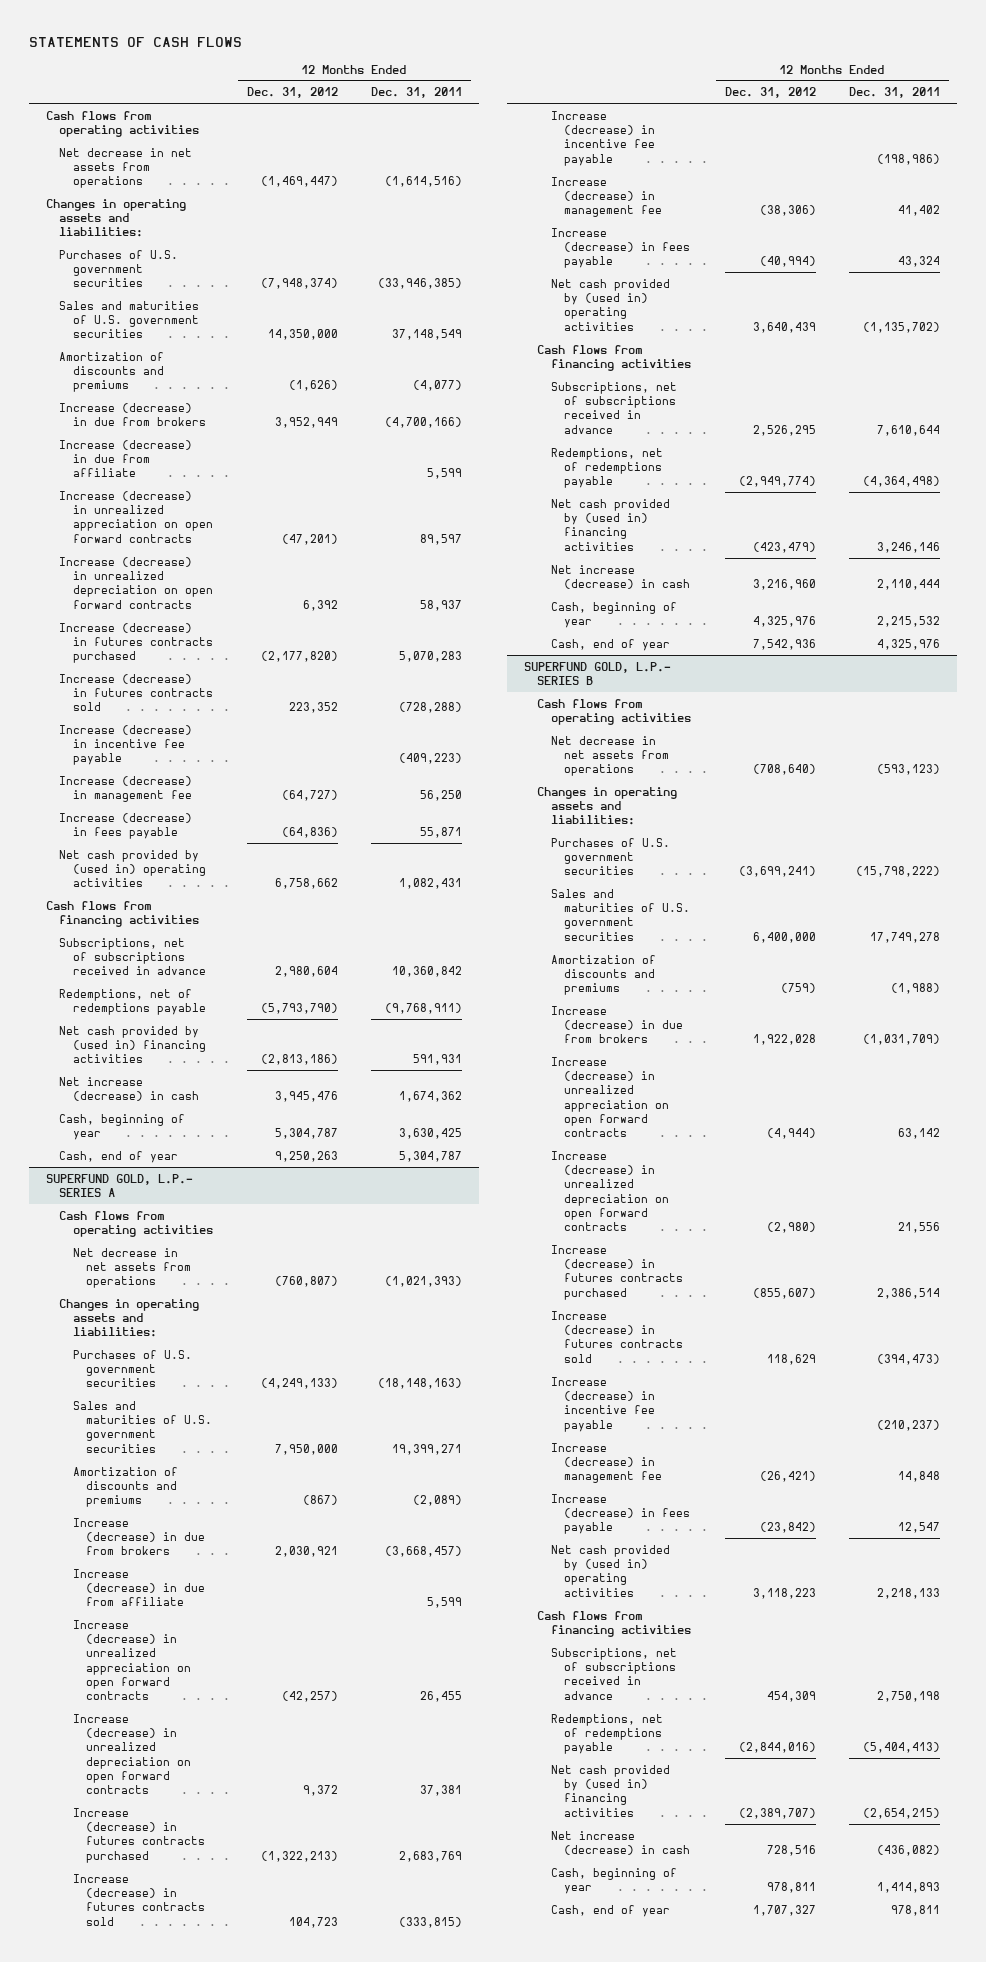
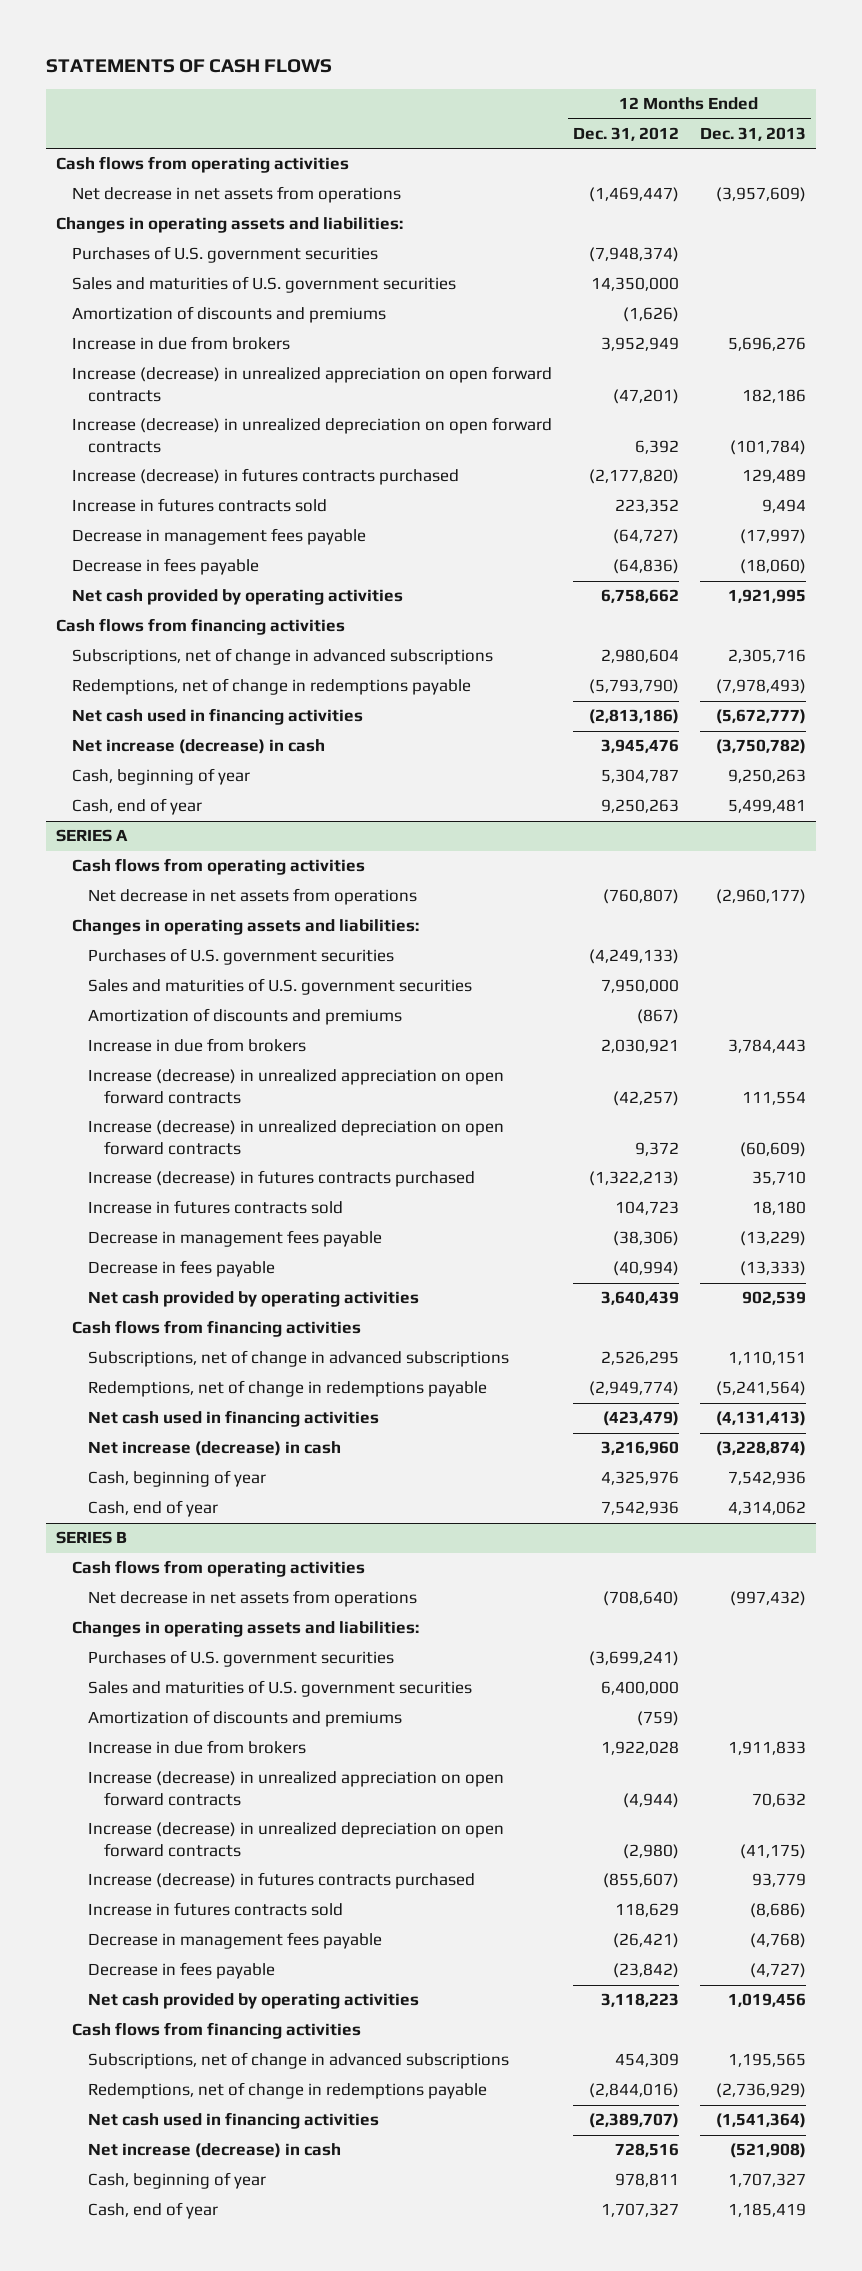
- | 12 Months Ended Dec. 31, 2012 | 12 Months Ended Dec. 31, 2011
+ | 12 Months Ended Dec. 31, 2012 | 12 Months Ended Dec. 31, 2013
- Increase (decrease) in due from brokers | 3,952,949 | (4,700,166)
- Increase (decrease) in due from affiliate | | 5,599
+ Increase in due from brokers | 3,952,949 | 5,696,276
- Increase (decrease) in futures contracts sold | 223,352 | (728,288)
- Increase (decrease) in incentive fee payable | | (409,223)
- Increase (decrease) in management fee | (64,727) | 56,250
- Increase (decrease) in fees payable | (64,836) | 55,871
- Net cash provided by (used in) operating activities | 6,758,662 | 1,082,431
+ Increase in futures contracts sold | 223,352 | 9,494
+ Decrease in management fees payable | (64,727) | (17,997)
+ Decrease in fees payable | (64,836) | (18,060)
+ Net cash provided by operating activities | 6,758,662 | 1,921,995
- Subscriptions, net of subscriptions received in advance | 2,980,604 | 10,360,842
- Redemptions, net of redemptions payable | (5,793,790) | (9,768,911)
- Net cash provided by (used in) financing activities | (2,813,186) | 591,931
+ Subscriptions, net of change in advanced subscriptions | 2,980,604 | 2,305,716
+ Redemptions, net of change in redemptions payable | (5,793,790) | (7,978,493)
+ Net cash used in financing activities | (2,813,186) | (5,672,777)
- SUPERFUND GOLD, L.P.- SERIES A
+ SERIES A
- Increase (decrease) in due from brokers | 2,030,921 | (3,668,457)
- Increase (decrease) in due from affiliate | | 5,599
+ Increase in due from brokers | 2,030,921 | 3,784,443
- Increase (decrease) in futures contracts sold | 104,723 | (333,815)
- Increase (decrease) in incentive fee payable | | (198,986)
- Increase (decrease) in management fee | (38,306) | 41,402
- Increase (decrease) in fees payable | (40,994) | 43,324
- Net cash provided by (used in) operating activities | 3,640,439 | (1,135,702)
+ Increase in futures contracts sold | 104,723 | 18,180
+ Decrease in management fees payable | (38,306) | (13,229)
+ Decrease in fees payable | (40,994) | (13,333)
+ Net cash provided by operating activities | 3,640,439 | 902,539
- Subscriptions, net of subscriptions received in advance | 2,526,295 | 7,610,644
- Redemptions, net of redemptions payable | (2,949,774) | (4,364,498)
- Net cash provided by (used in) financing activities | (423,479) | 3,246,146
+ Subscriptions, net of change in advanced subscriptions | 2,526,295 | 1,110,151
+ Redemptions, net of change in redemptions payable | (2,949,774) | (5,241,564)
+ Net cash used in financing activities | (423,479) | (4,131,413)
- SUPERFUND GOLD, L.P.- SERIES B
+ SERIES B
- Increase (decrease) in due from brokers | 1,922,028 | (1,031,709)
+ Increase in due from brokers | 1,922,028 | 1,911,833
- Increase (decrease) in futures contracts sold | 118,629 | (394,473)
- Increase (decrease) in incentive fee payable | | (210,237)
- Increase (decrease) in management fee | (26,421) | 14,848
- Increase (decrease) in fees payable | (23,842) | 12,547
- Net cash provided by (used in) operating activities | 3,118,223 | 2,218,133
+ Increase in futures contracts sold | 118,629 | (8,686)
+ Decrease in management fees payable | (26,421) | (4,768)
+ Decrease in fees payable | (23,842) | (4,727)
+ Net cash provided by operating activities | 3,118,223 | 1,019,456
- Subscriptions, net of subscriptions received in advance | 454,309 | 2,750,198
- Redemptions, net of redemptions payable | (2,844,016) | (5,404,413)
- Net cash provided by (used in) financing activities | (2,389,707) | (2,654,215)
+ Subscriptions, net of change in advanced subscriptions | 454,309 | 1,195,565
+ Redemptions, net of change in redemptions payable | (2,844,016) | (2,736,929)
+ Net cash used in financing activities | (2,389,707) | (1,541,364)

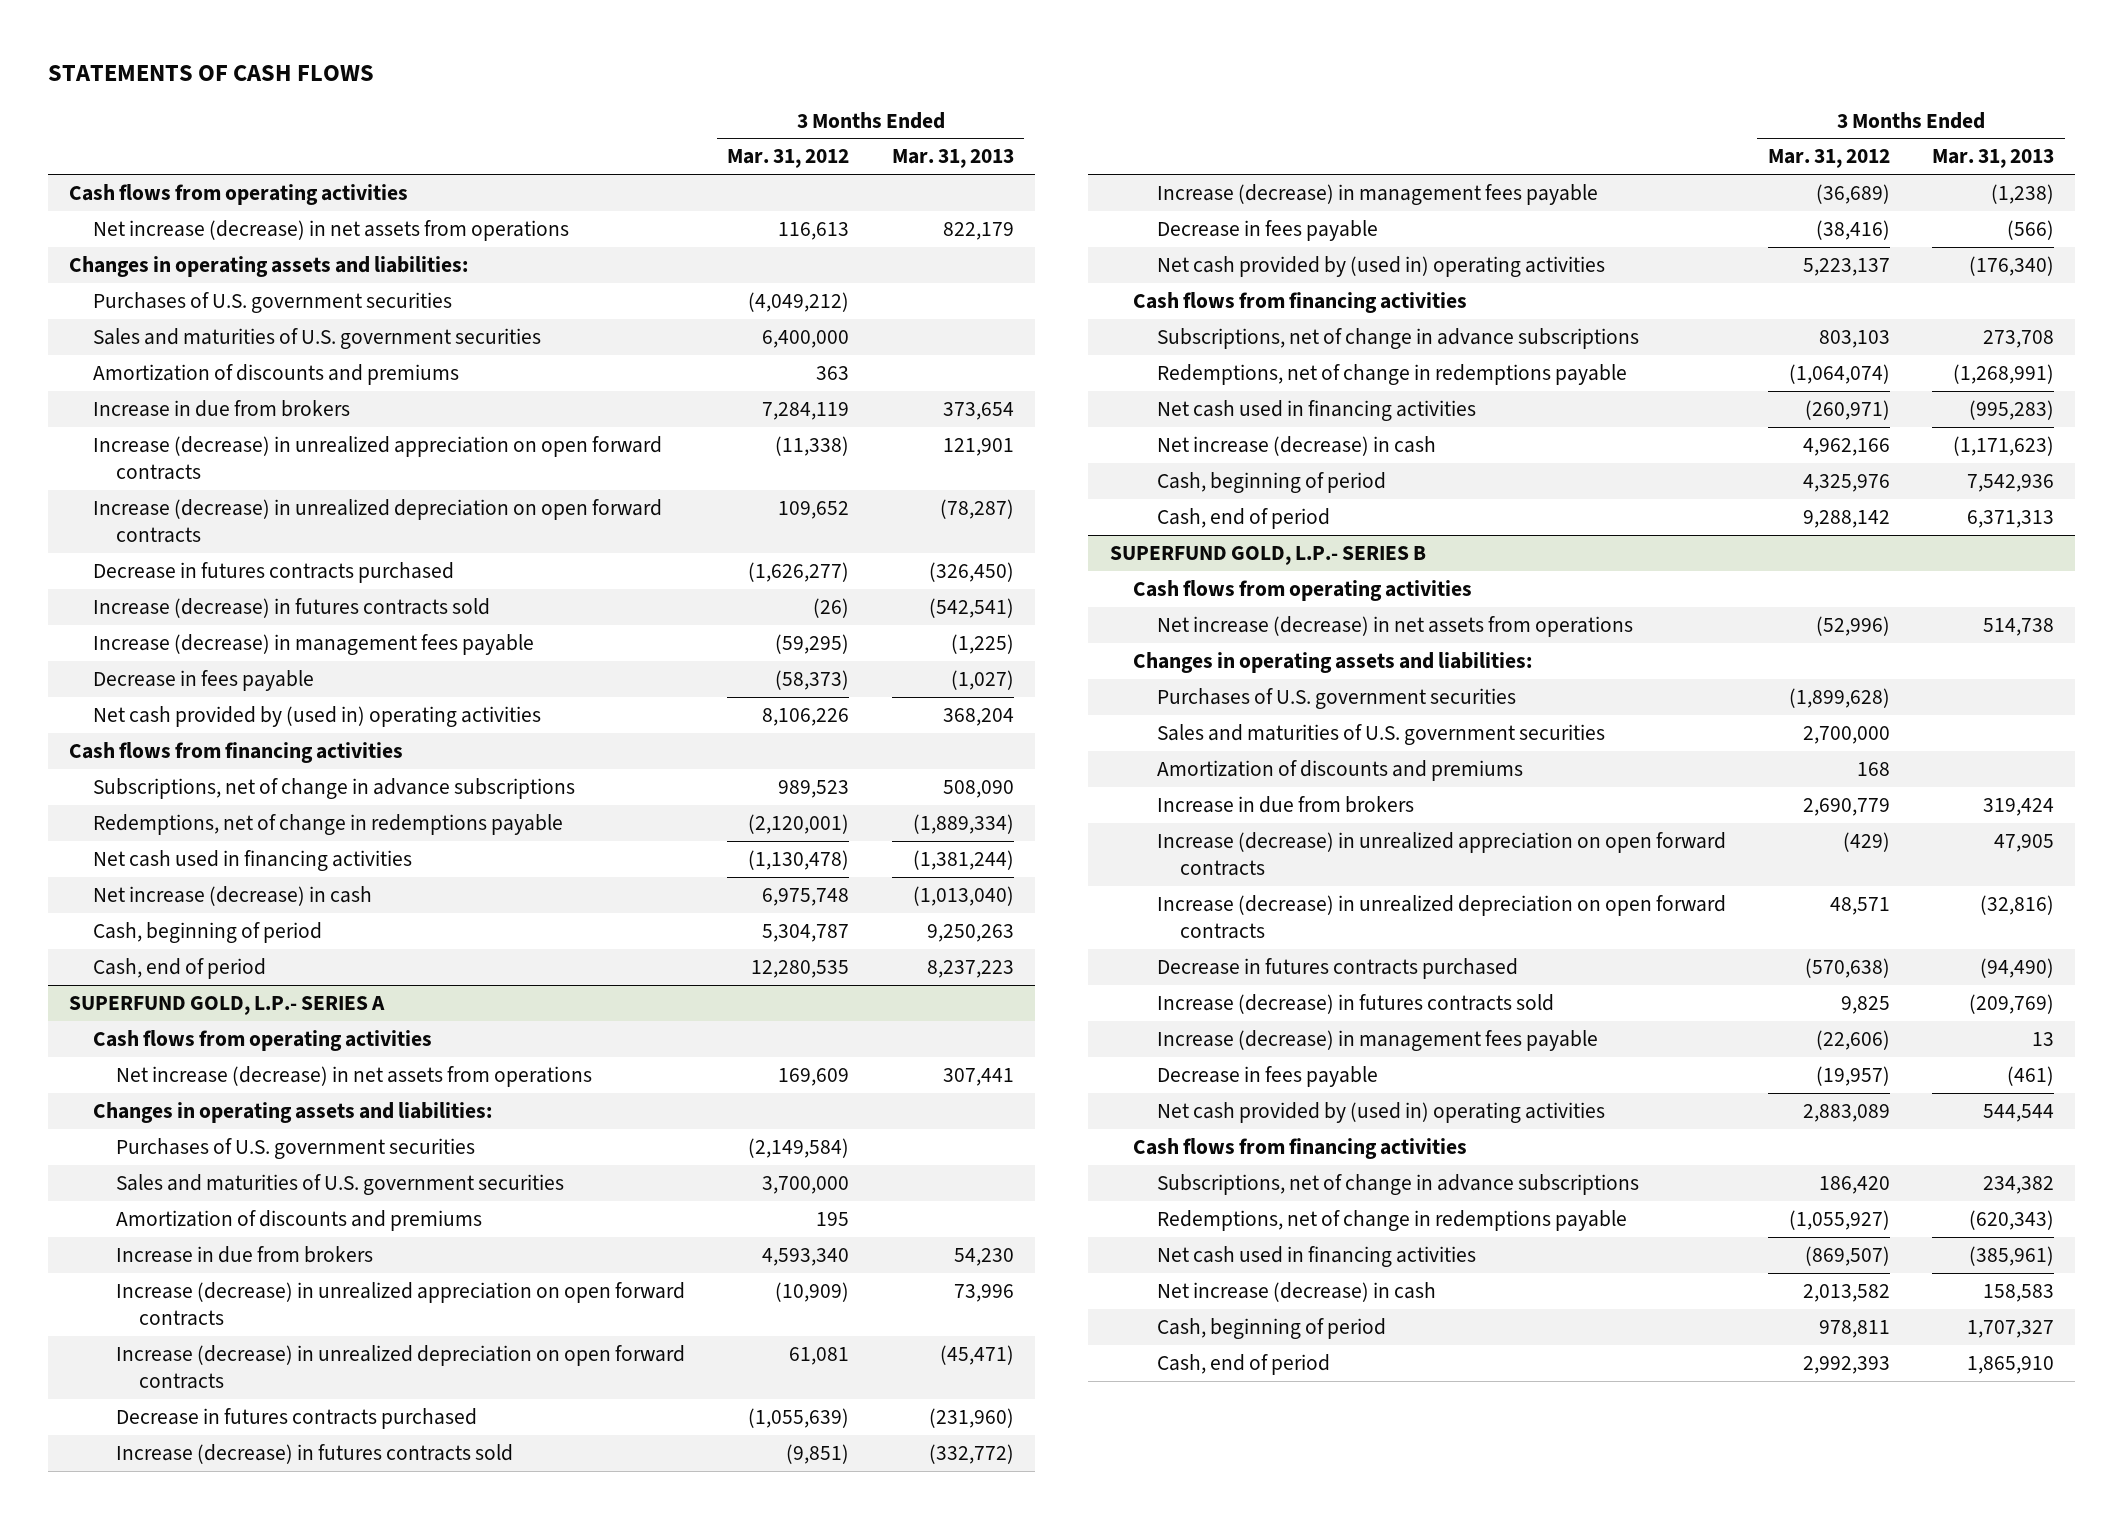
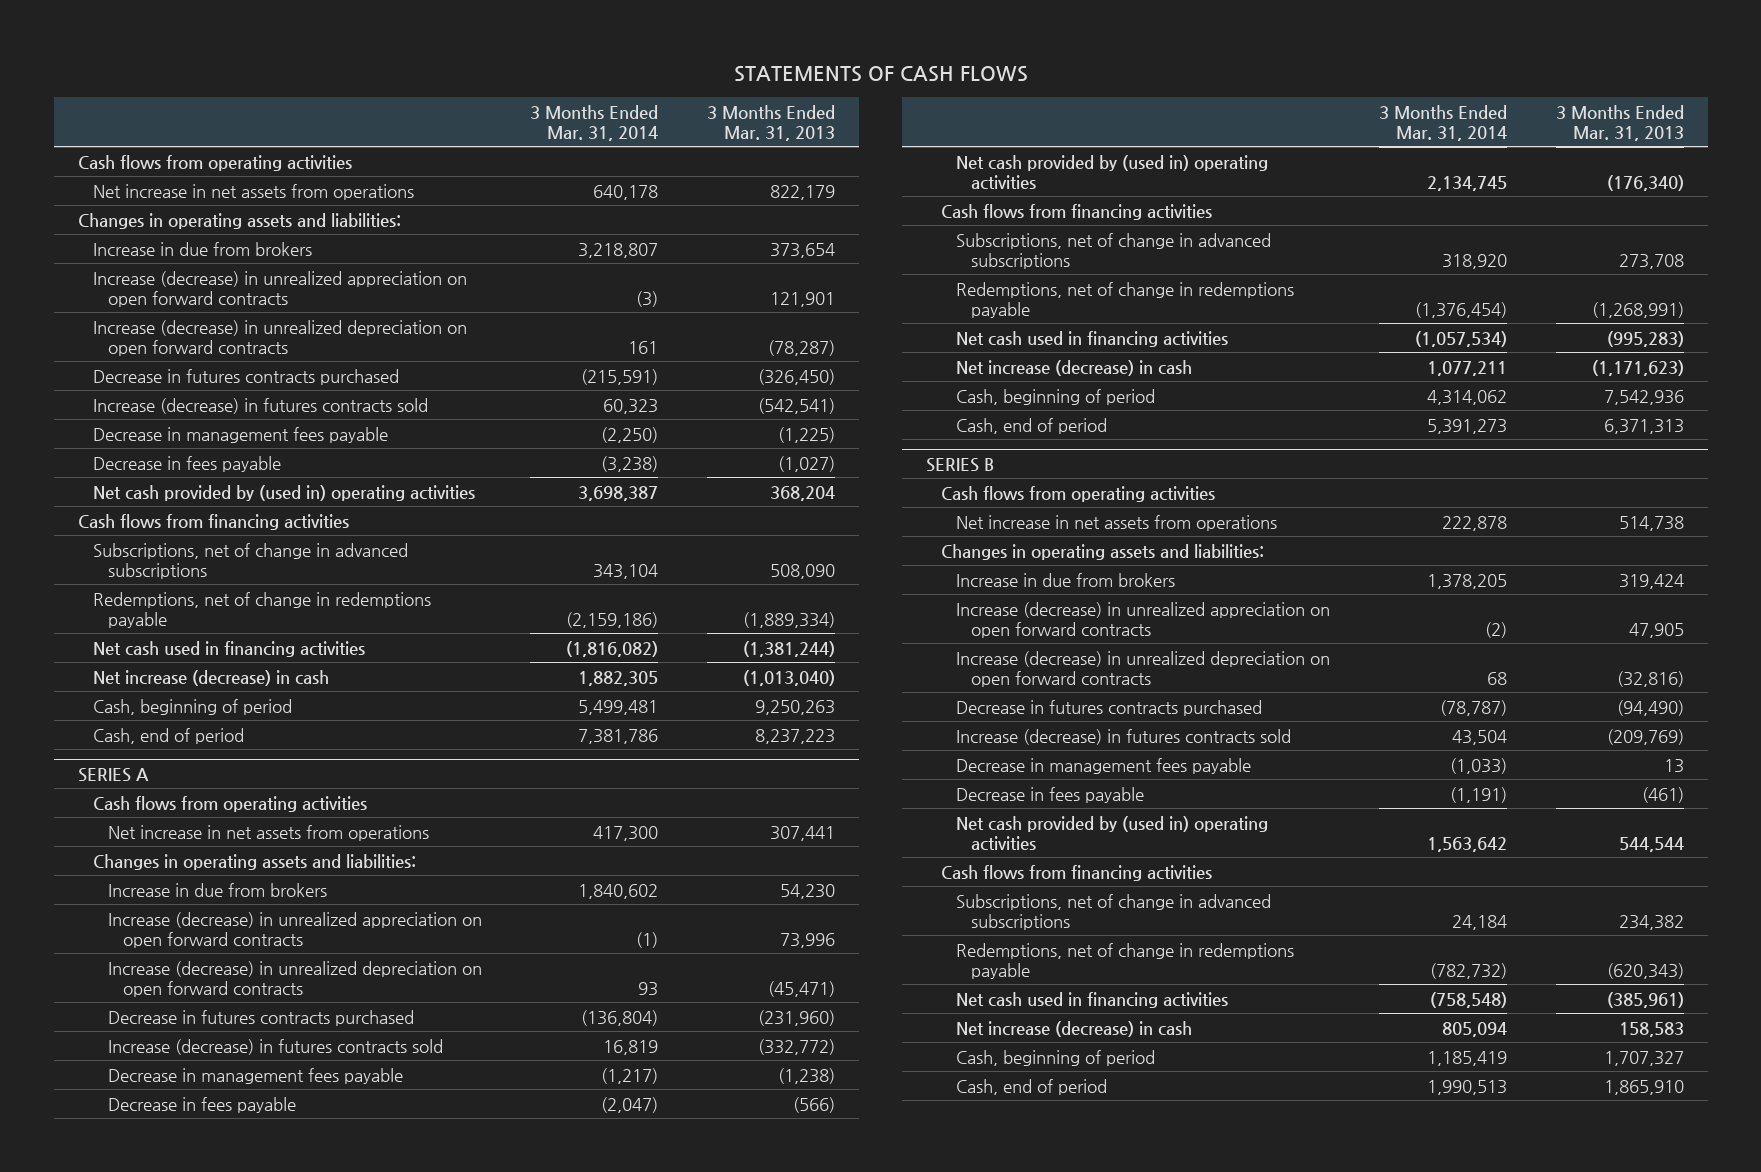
- | 3 Months Ended Mar. 31, 2012 | 3 Months Ended Mar. 31, 2013
+ | 3 Months Ended Mar. 31, 2014 | 3 Months Ended Mar. 31, 2013
- Net increase (decrease) in net assets from operations | 116,613 | 822,179
+ Net increase in net assets from operations | 640,178 | 822,179
- Purchases of U.S. government securities | (4,049,212) |
- Sales and maturities of U.S. government securities | 6,400,000 |
- Amortization of discounts and premiums | 363 |
- Increase (decrease) in management fees payable | (59,295) | (1,225)
+ Decrease in management fees payable | (2,250) | (1,225)
- Subscriptions, net of change in advance subscriptions | 989,523 | 508,090
+ Subscriptions, net of change in advanced subscriptions | 343,104 | 508,090
- SUPERFUND GOLD, L.P.- SERIES A
+ SERIES A
- Net increase (decrease) in net assets from operations | 169,609 | 307,441
+ Net increase in net assets from operations | 417,300 | 307,441
- Purchases of U.S. government securities | (2,149,584) |
- Sales and maturities of U.S. government securities | 3,700,000 |
- Amortization of discounts and premiums | 195 |
- Increase (decrease) in management fees payable | (36,689) | (1,238)
+ Decrease in management fees payable | (1,217) | (1,238)
- Subscriptions, net of change in advance subscriptions | 803,103 | 273,708
+ Subscriptions, net of change in advanced subscriptions | 318,920 | 273,708
- SUPERFUND GOLD, L.P.- SERIES B
+ SERIES B
- Net increase (decrease) in net assets from operations | (52,996) | 514,738
+ Net increase in net assets from operations | 222,878 | 514,738
- Purchases of U.S. government securities | (1,899,628) |
- Sales and maturities of U.S. government securities | 2,700,000 |
- Amortization of discounts and premiums | 168 |
- Increase (decrease) in management fees payable | (22,606) | 13
+ Decrease in management fees payable | (1,033) | 13
- Subscriptions, net of change in advance subscriptions | 186,420 | 234,382
+ Subscriptions, net of change in advanced subscriptions | 24,184 | 234,382

